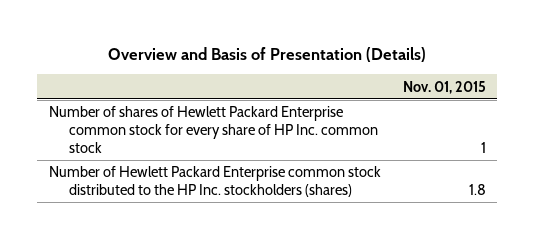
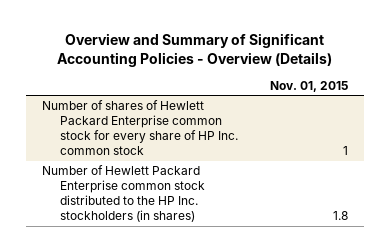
- Overview and Basis of Presentation (Details)
+ Overview and Summary of Significant Accounting Policies - Overview (Details)
- Number of Hewlett Packard Enterprise common stock distributed to the HP Inc. stockholders (shares) | 1.8
+ Number of Hewlett Packard Enterprise common stock distributed to the HP Inc. stockholders (in shares) | 1.8

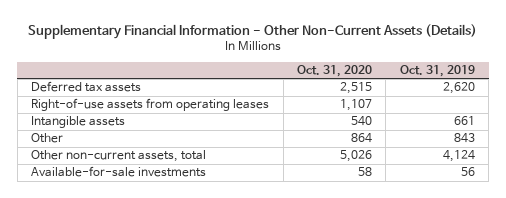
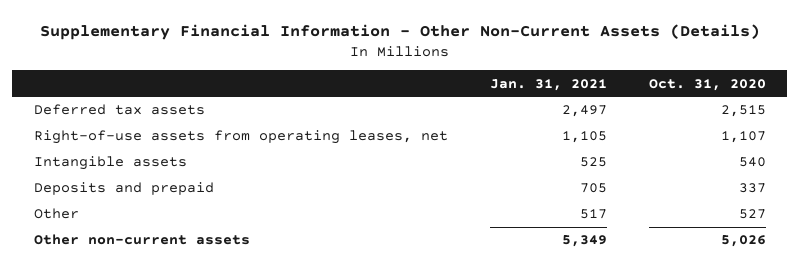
- | Oct. 31, 2020 | Oct. 31, 2019
+ | Jan. 31, 2021 | Oct. 31, 2020
- Right-of-use assets from operating leases | 1,107 |
+ Right-of-use assets from operating leases, net | 1,105 | 1,107
- Other | 864 | 843
- Other non-current assets, total | 5,026 | 4,124
- Available-for-sale investments | 58 | 56
+ Deposits and prepaid | 705 | 337
+ Other | 517 | 527
+ Other non-current assets | 5,349 | 5,026

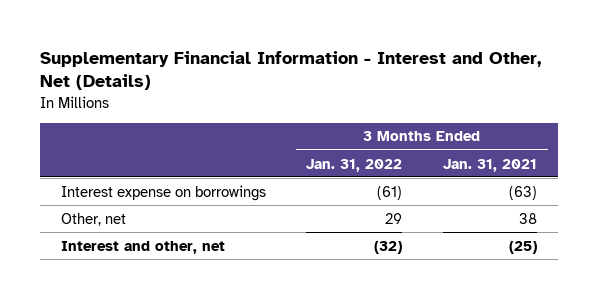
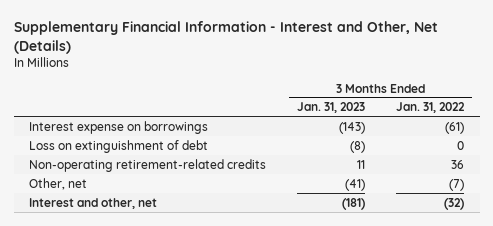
- | 3 Months Ended Jan. 31, 2022 | 3 Months Ended Jan. 31, 2021
+ | 3 Months Ended Jan. 31, 2023 | 3 Months Ended Jan. 31, 2022
- Other, net | 29 | 38
+ Loss on extinguishment of debt | (8) | 0
+ Non-operating retirement-related credits | 11 | 36
+ Other, net | (41) | (7)

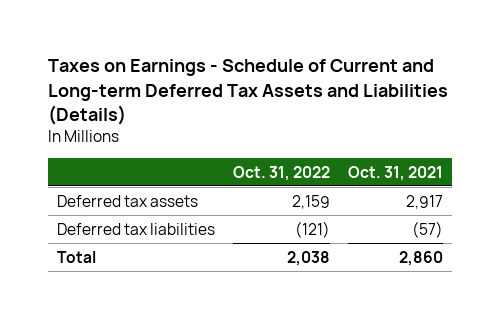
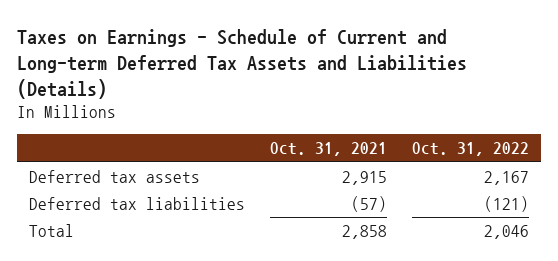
- | Oct. 31, 2022 | Oct. 31, 2021
+ | Oct. 31, 2021 | Oct. 31, 2022
- Deferred tax assets | 2,159 | 2,917
+ Deferred tax assets | 2,915 | 2,167
- Total | 2,038 | 2,860
+ Total | 2,858 | 2,046

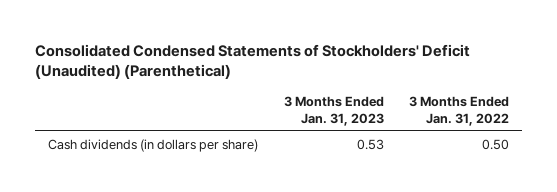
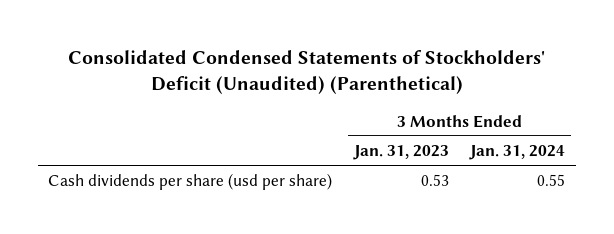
- | 3 Months Ended Jan. 31, 2023 | 3 Months Ended Jan. 31, 2022
+ | 3 Months Ended Jan. 31, 2023 | 3 Months Ended Jan. 31, 2024
- Cash dividends (in dollars per share) | 0.53 | 0.50
+ Cash dividends per share (usd per share) | 0.53 | 0.55

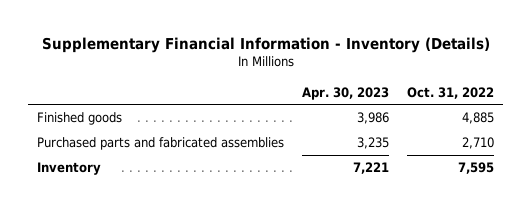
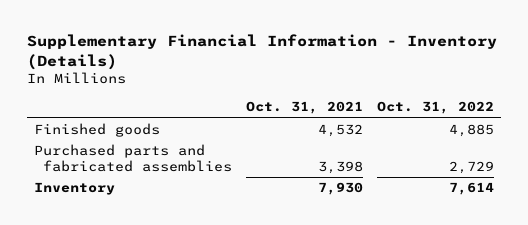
- | Apr. 30, 2023 | Oct. 31, 2022
+ | Oct. 31, 2021 | Oct. 31, 2022
- Purchased parts and fabricated assemblies | 3,235 | 2,710
- Inventory | 7,221 | 7,595
+ Purchased parts and fabricated assemblies | 3,398 | 2,729
+ Inventory | 7,930 | 7,614

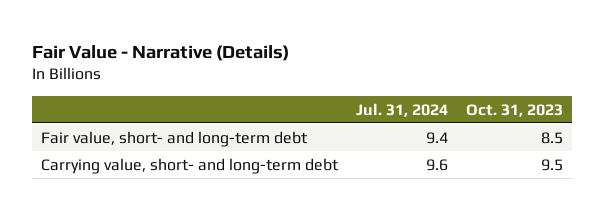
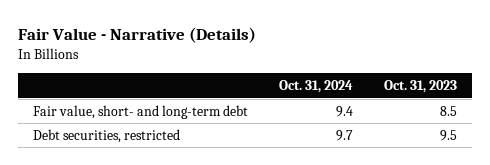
- | Jul. 31, 2024 | Oct. 31, 2023
+ | Oct. 31, 2024 | Oct. 31, 2023
- Carrying value, short- and long-term debt | 9.6 | 9.5
+ Debt securities, restricted | 9.7 | 9.5

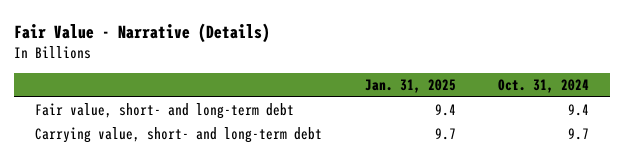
- | Oct. 31, 2024 | Oct. 31, 2023
+ | Jan. 31, 2025 | Oct. 31, 2024
- Debt securities, restricted | 9.7 | 9.5
+ Carrying value, short- and long-term debt | 9.7 | 9.7

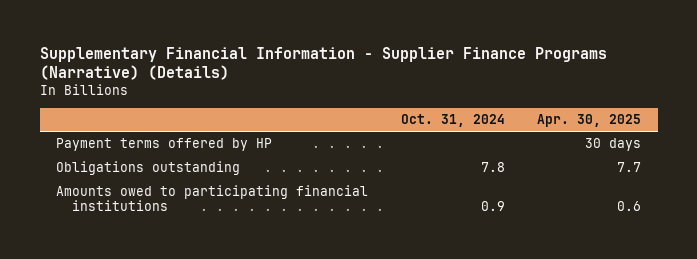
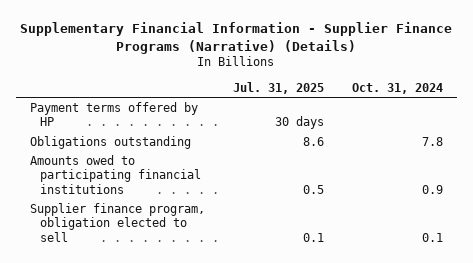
- | Oct. 31, 2024 | Apr. 30, 2025
+ | Jul. 31, 2025 | Oct. 31, 2024
+ Supplier finance program, obligation elected to sell | 0.1 | 0.1

